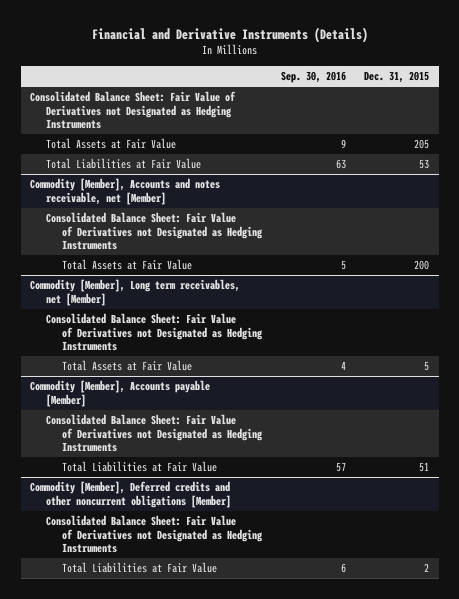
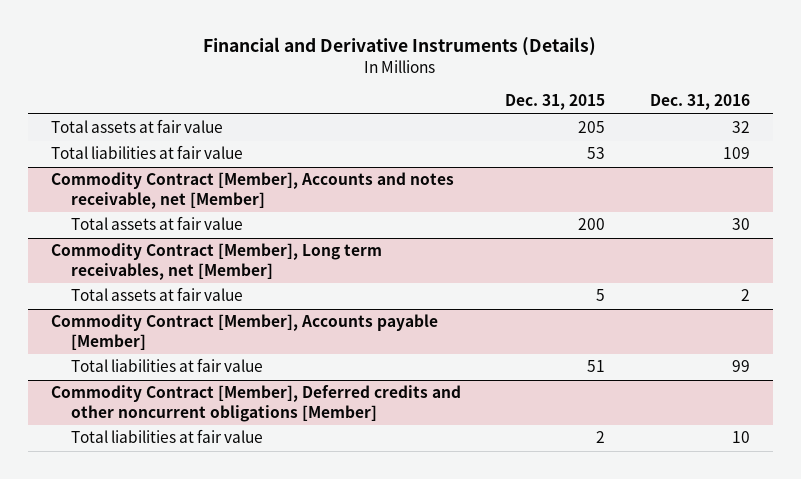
- | Sep. 30, 2016 | Dec. 31, 2015
+ | Dec. 31, 2015 | Dec. 31, 2016
- Consolidated Balance Sheet: Fair Value of Derivatives not Designated as Hedging Instruments
- Total Assets at Fair Value | 9 | 205
- Total Liabilities at Fair Value | 63 | 53
- Commodity [Member], Accounts and notes receivable, net [Member]
- Consolidated Balance Sheet: Fair Value of Derivatives not Designated as Hedging Instruments
- Total Assets at Fair Value | 5 | 200
- Commodity [Member], Long term receivables, net [Member]
- Consolidated Balance Sheet: Fair Value of Derivatives not Designated as Hedging Instruments
- Total Assets at Fair Value | 4 | 5
- Commodity [Member], Accounts payable [Member]
- Consolidated Balance Sheet: Fair Value of Derivatives not Designated as Hedging Instruments
- Total Liabilities at Fair Value | 57 | 51
- Commodity [Member], Deferred credits and other noncurrent obligations [Member]
- Consolidated Balance Sheet: Fair Value of Derivatives not Designated as Hedging Instruments
- Total Liabilities at Fair Value | 6 | 2
+ Total assets at fair value | 205 | 32
+ Total liabilities at fair value | 53 | 109
+ Commodity Contract [Member], Accounts and notes receivable, net [Member]
+ Total assets at fair value | 200 | 30
+ Commodity Contract [Member], Long term receivables, net [Member]
+ Total assets at fair value | 5 | 2
+ Commodity Contract [Member], Accounts payable [Member]
+ Total liabilities at fair value | 51 | 99
+ Commodity Contract [Member], Deferred credits and other noncurrent obligations [Member]
+ Total liabilities at fair value | 2 | 10

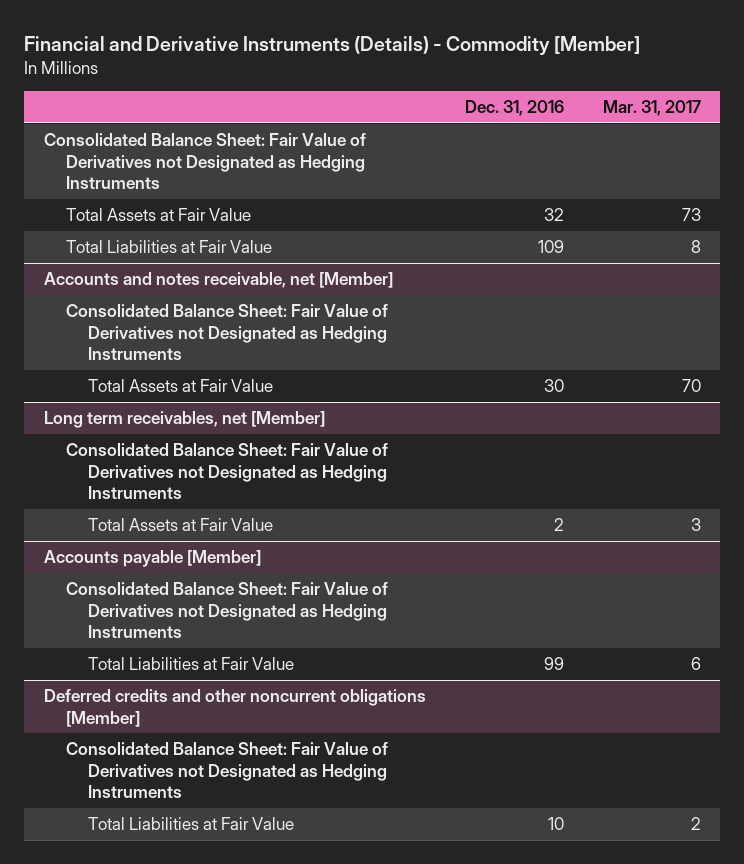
- Financial and Derivative Instruments (Details)
+ Financial and Derivative Instruments (Details) - Commodity [Member]
- | Dec. 31, 2015 | Dec. 31, 2016
+ | Dec. 31, 2016 | Mar. 31, 2017
- Total assets at fair value | 205 | 32
- Total liabilities at fair value | 53 | 109
- Commodity Contract [Member], Accounts and notes receivable, net [Member]
- Total assets at fair value | 200 | 30
- Commodity Contract [Member], Long term receivables, net [Member]
- Total assets at fair value | 5 | 2
- Commodity Contract [Member], Accounts payable [Member]
- Total liabilities at fair value | 51 | 99
- Commodity Contract [Member], Deferred credits and other noncurrent obligations [Member]
- Total liabilities at fair value | 2 | 10
+ Consolidated Balance Sheet: Fair Value of Derivatives not Designated as Hedging Instruments
+ Total Assets at Fair Value | 32 | 73
+ Total Liabilities at Fair Value | 109 | 8
+ Accounts and notes receivable, net [Member]
+ Consolidated Balance Sheet: Fair Value of Derivatives not Designated as Hedging Instruments
+ Total Assets at Fair Value | 30 | 70
+ Long term receivables, net [Member]
+ Consolidated Balance Sheet: Fair Value of Derivatives not Designated as Hedging Instruments
+ Total Assets at Fair Value | 2 | 3
+ Accounts payable [Member]
+ Consolidated Balance Sheet: Fair Value of Derivatives not Designated as Hedging Instruments
+ Total Liabilities at Fair Value | 99 | 6
+ Deferred credits and other noncurrent obligations [Member]
+ Consolidated Balance Sheet: Fair Value of Derivatives not Designated as Hedging Instruments
+ Total Liabilities at Fair Value | 10 | 2

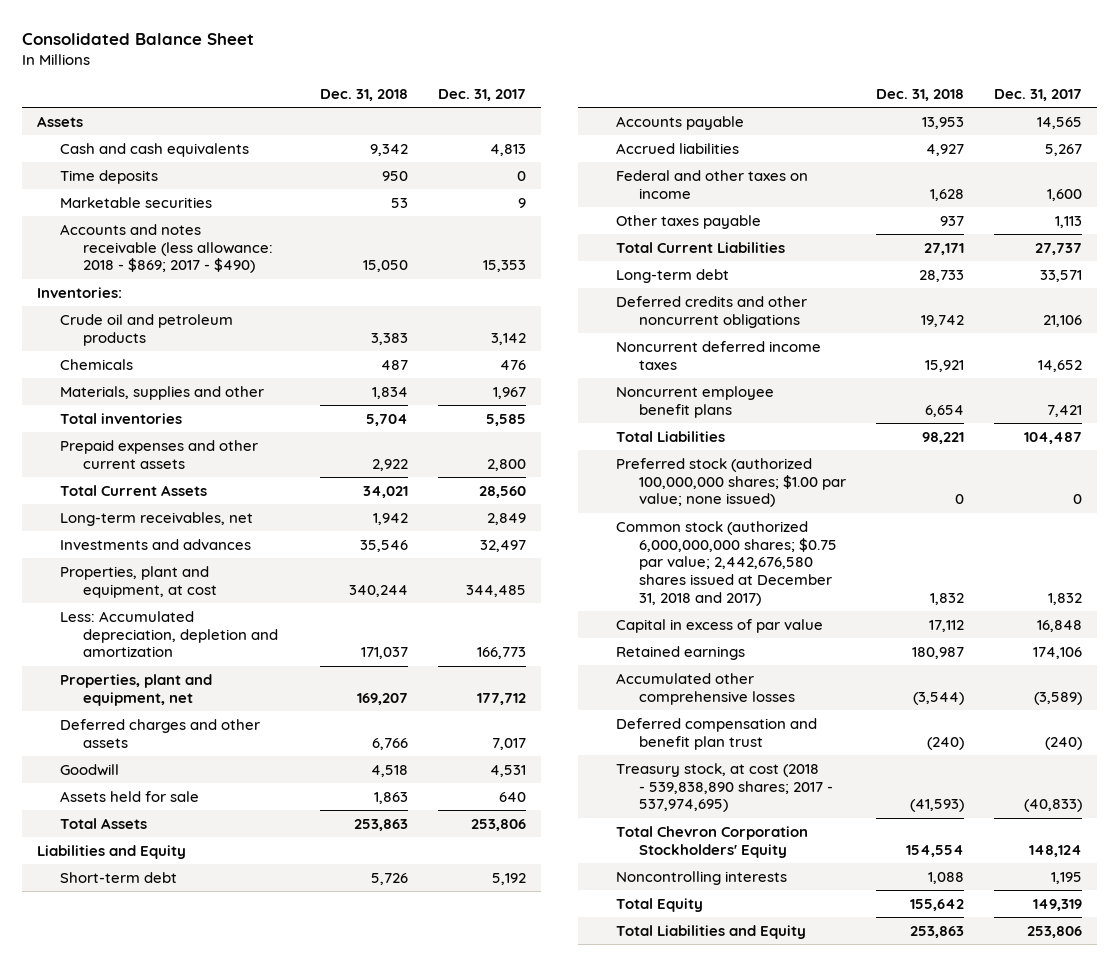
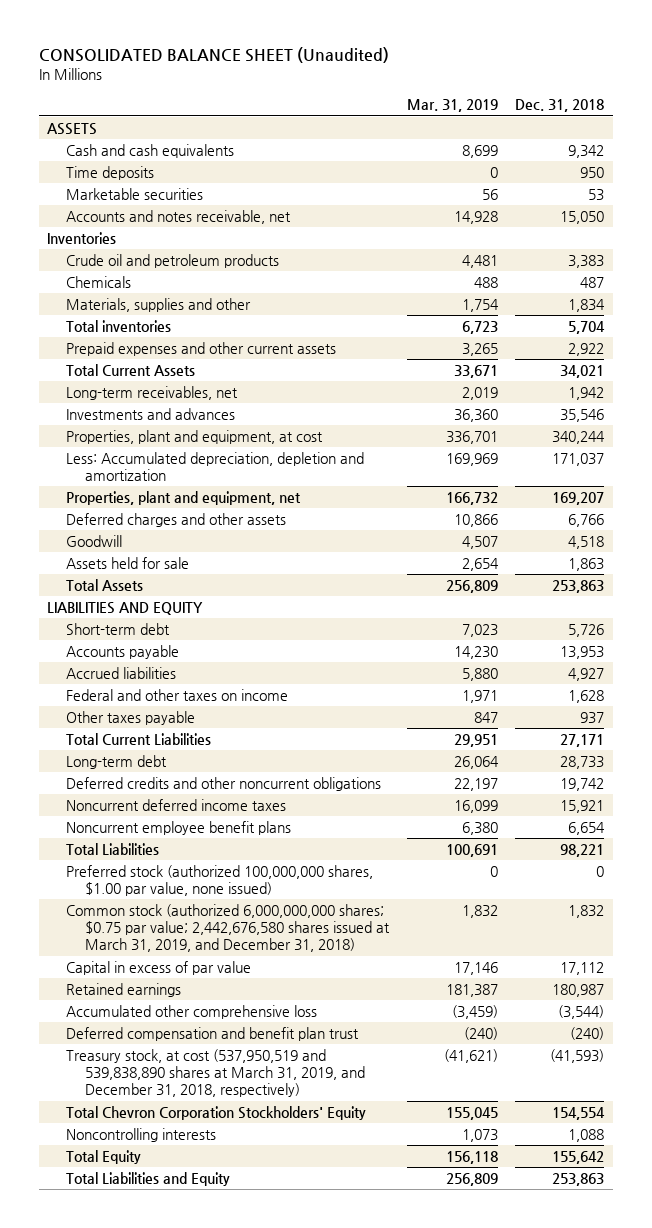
- Consolidated Balance Sheet
+ CONSOLIDATED BALANCE SHEET (Unaudited)
- | Dec. 31, 2018 | Dec. 31, 2017
+ | Mar. 31, 2019 | Dec. 31, 2018
- Assets
+ ASSETS
- Accounts and notes receivable (less allowance: 2018 - $869; 2017 - $490) | 15,050 | 15,353
- Inventories:
+ Accounts and notes receivable, net | 14,928 | 15,050
+ Inventories
- Liabilities and Equity
+ LIABILITIES AND EQUITY
- Preferred stock (authorized 100,000,000 shares; $1.00 par value; none issued) | 0 | 0
- Common stock (authorized 6,000,000,000 shares; $0.75 par value; 2,442,676,580 shares issued at December 31, 2018 and 2017) | 1,832 | 1,832
+ Preferred stock (authorized 100,000,000 shares, $1.00 par value, none issued) | 0 | 0
+ Common stock (authorized 6,000,000,000 shares; $0.75 par value; 2,442,676,580 shares issued at March 31, 2019, and December 31, 2018) | 1,832 | 1,832
- Accumulated other comprehensive losses | (3,544) | (3,589)
+ Accumulated other comprehensive loss | (3,459) | (3,544)
- Treasury stock, at cost (2018 - 539,838,890 shares; 2017 - 537,974,695) | (41,593) | (40,833)
+ Treasury stock, at cost (537,950,519 and 539,838,890 shares at March 31, 2019, and December 31, 2018, respectively) | (41,621) | (41,593)

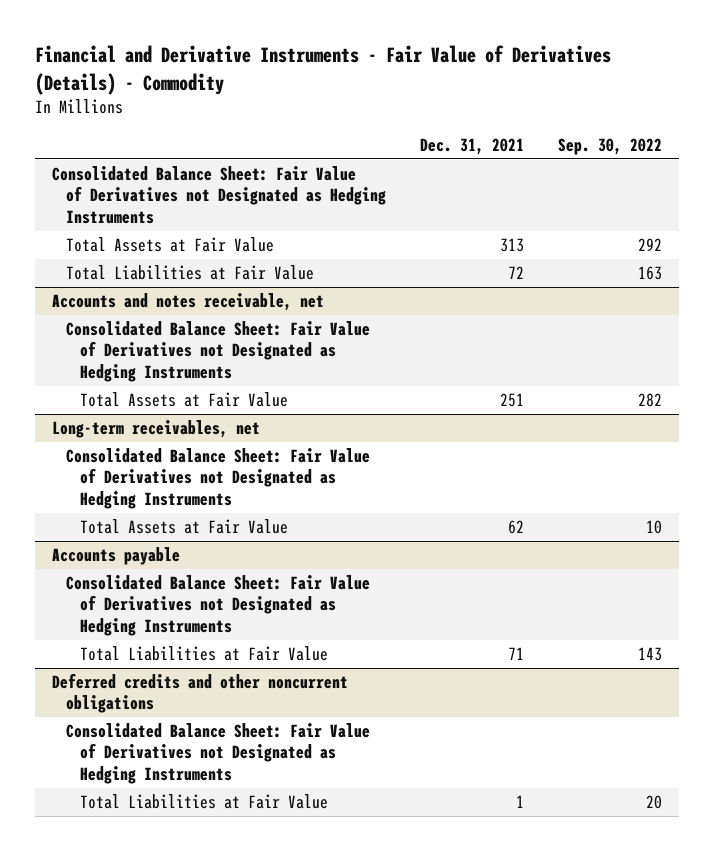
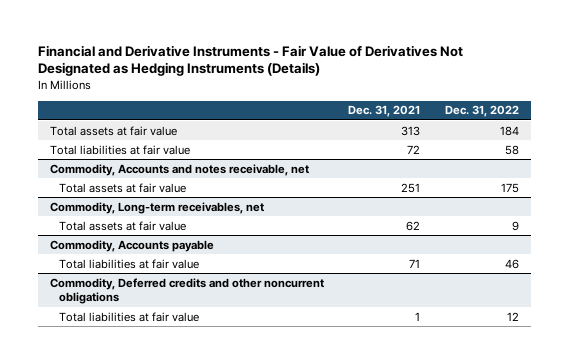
- Financial and Derivative Instruments - Fair Value of Derivatives (Details) - Commodity
+ Financial and Derivative Instruments - Fair Value of Derivatives Not Designated as Hedging Instruments (Details)
- | Dec. 31, 2021 | Sep. 30, 2022
+ | Dec. 31, 2021 | Dec. 31, 2022
- Consolidated Balance Sheet: Fair Value of Derivatives not Designated as Hedging Instruments
- Total Assets at Fair Value | 313 | 292
- Total Liabilities at Fair Value | 72 | 163
- Accounts and notes receivable, net
- Consolidated Balance Sheet: Fair Value of Derivatives not Designated as Hedging Instruments
- Total Assets at Fair Value | 251 | 282
- Long-term receivables, net
- Consolidated Balance Sheet: Fair Value of Derivatives not Designated as Hedging Instruments
- Total Assets at Fair Value | 62 | 10
- Accounts payable
- Consolidated Balance Sheet: Fair Value of Derivatives not Designated as Hedging Instruments
- Total Liabilities at Fair Value | 71 | 143
- Deferred credits and other noncurrent obligations
- Consolidated Balance Sheet: Fair Value of Derivatives not Designated as Hedging Instruments
- Total Liabilities at Fair Value | 1 | 20
+ Total assets at fair value | 313 | 184
+ Total liabilities at fair value | 72 | 58
+ Commodity, Accounts and notes receivable, net
+ Total assets at fair value | 251 | 175
+ Commodity, Long-term receivables, net
+ Total assets at fair value | 62 | 9
+ Commodity, Accounts payable
+ Total liabilities at fair value | 71 | 46
+ Commodity, Deferred credits and other noncurrent obligations
+ Total liabilities at fair value | 1 | 12

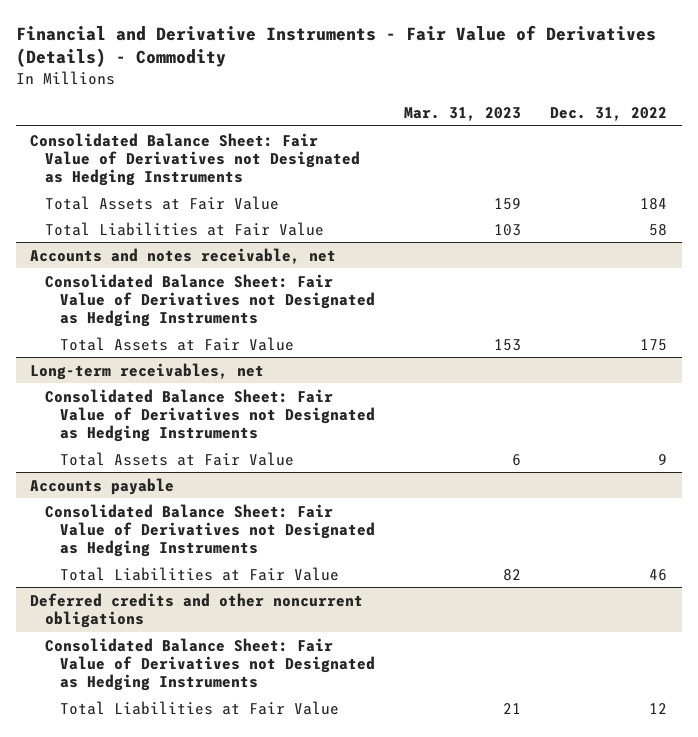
- Financial and Derivative Instruments - Fair Value of Derivatives Not Designated as Hedging Instruments (Details)
+ Financial and Derivative Instruments - Fair Value of Derivatives (Details) - Commodity
- | Dec. 31, 2021 | Dec. 31, 2022
+ | Mar. 31, 2023 | Dec. 31, 2022
- Total assets at fair value | 313 | 184
- Total liabilities at fair value | 72 | 58
- Commodity, Accounts and notes receivable, net
- Total assets at fair value | 251 | 175
- Commodity, Long-term receivables, net
- Total assets at fair value | 62 | 9
- Commodity, Accounts payable
- Total liabilities at fair value | 71 | 46
- Commodity, Deferred credits and other noncurrent obligations
- Total liabilities at fair value | 1 | 12
+ Consolidated Balance Sheet: Fair Value of Derivatives not Designated as Hedging Instruments
+ Total Assets at Fair Value | 159 | 184
+ Total Liabilities at Fair Value | 103 | 58
+ Accounts and notes receivable, net
+ Consolidated Balance Sheet: Fair Value of Derivatives not Designated as Hedging Instruments
+ Total Assets at Fair Value | 153 | 175
+ Long-term receivables, net
+ Consolidated Balance Sheet: Fair Value of Derivatives not Designated as Hedging Instruments
+ Total Assets at Fair Value | 6 | 9
+ Accounts payable
+ Consolidated Balance Sheet: Fair Value of Derivatives not Designated as Hedging Instruments
+ Total Liabilities at Fair Value | 82 | 46
+ Deferred credits and other noncurrent obligations
+ Consolidated Balance Sheet: Fair Value of Derivatives not Designated as Hedging Instruments
+ Total Liabilities at Fair Value | 21 | 12

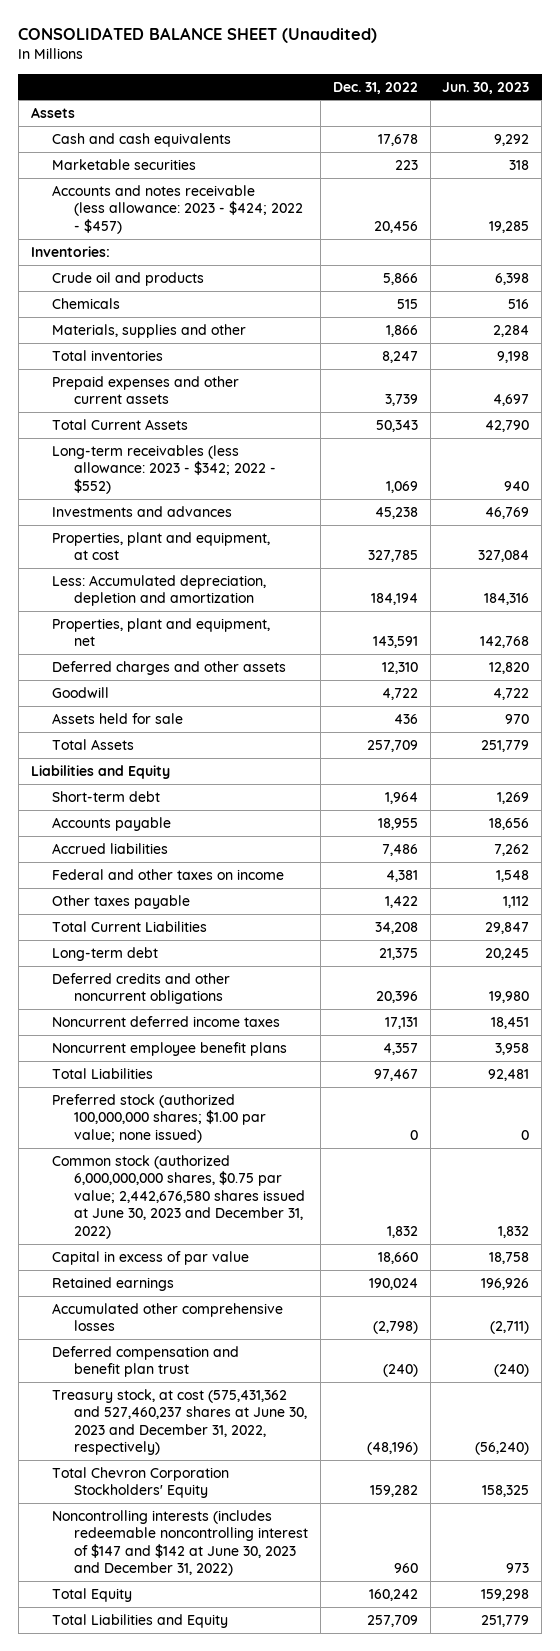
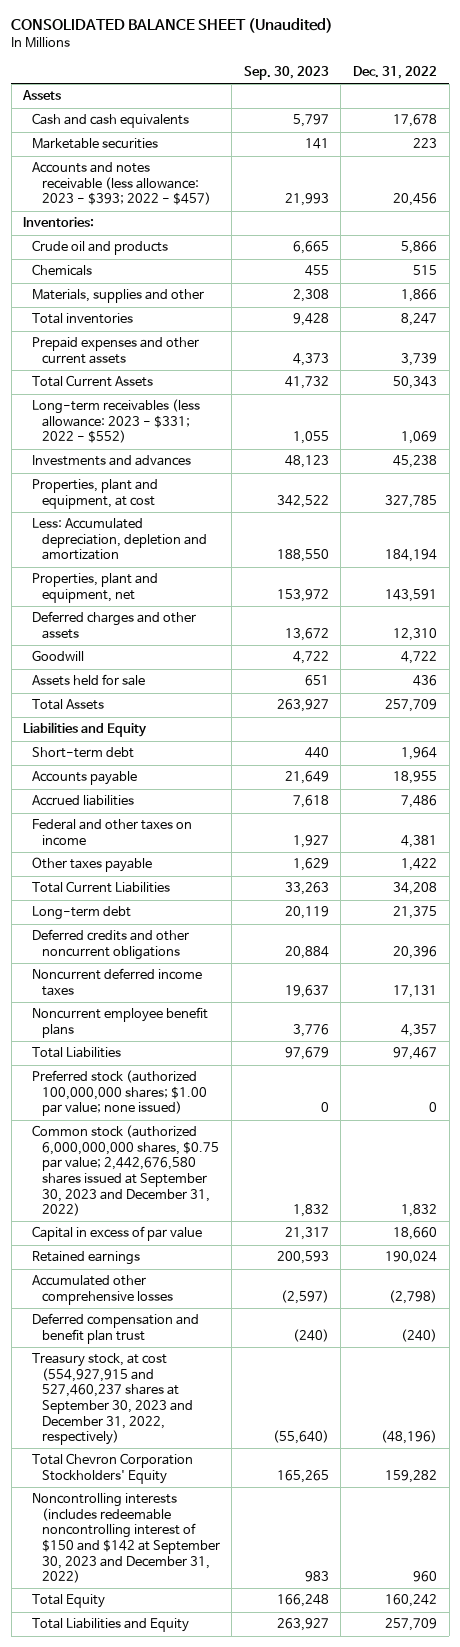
- | Dec. 31, 2022 | Jun. 30, 2023
+ | Sep. 30, 2023 | Dec. 31, 2022
- Accounts and notes receivable (less allowance: 2023 - $424; 2022 - $457) | 20,456 | 19,285
+ Accounts and notes receivable (less allowance: 2023 - $393; 2022 - $457) | 21,993 | 20,456
- Long-term receivables (less allowance: 2023 - $342; 2022 - $552) | 1,069 | 940
+ Long-term receivables (less allowance: 2023 - $331; 2022 - $552) | 1,055 | 1,069
- Common stock (authorized 6,000,000,000 shares, $0.75 par value; 2,442,676,580 shares issued at June 30, 2023 and December 31, 2022) | 1,832 | 1,832
+ Common stock (authorized 6,000,000,000 shares, $0.75 par value; 2,442,676,580 shares issued at September 30, 2023 and December 31, 2022) | 1,832 | 1,832
- Treasury stock, at cost (575,431,362 and 527,460,237 shares at June 30, 2023 and December 31, 2022, respectively) | (48,196) | (56,240)
+ Treasury stock, at cost (554,927,915 and 527,460,237 shares at September 30, 2023 and December 31, 2022, respectively) | (55,640) | (48,196)
- Noncontrolling interests (includes redeemable noncontrolling interest of $147 and $142 at June 30, 2023 and December 31, 2022) | 960 | 973
+ Noncontrolling interests (includes redeemable noncontrolling interest of $150 and $142 at September 30, 2023 and December 31, 2022) | 983 | 960

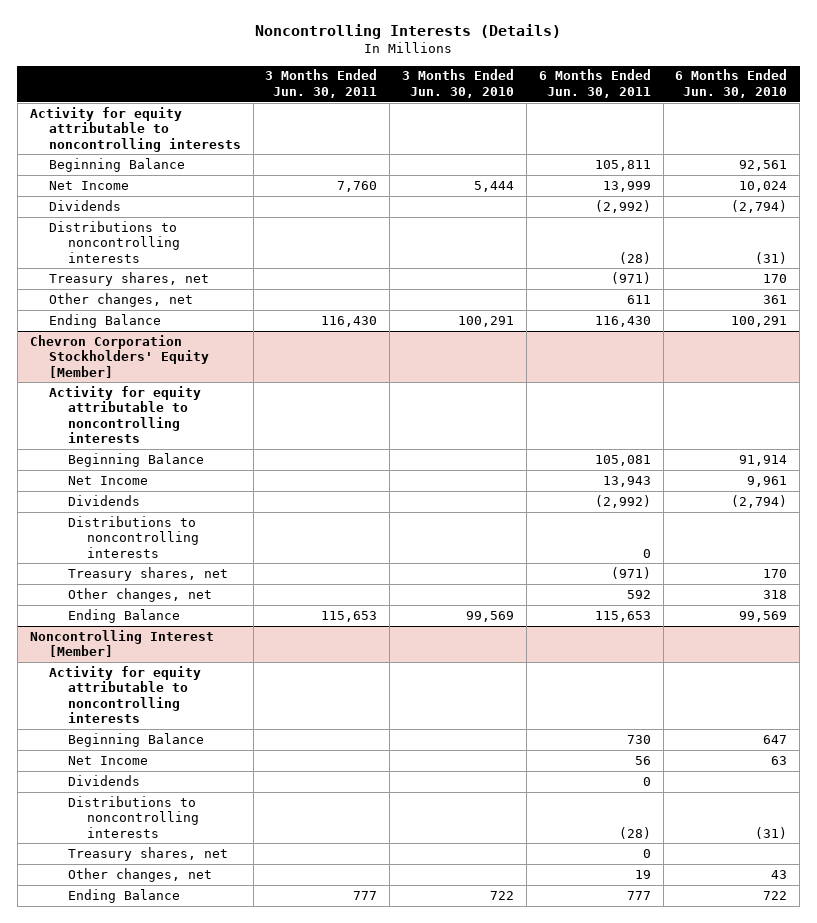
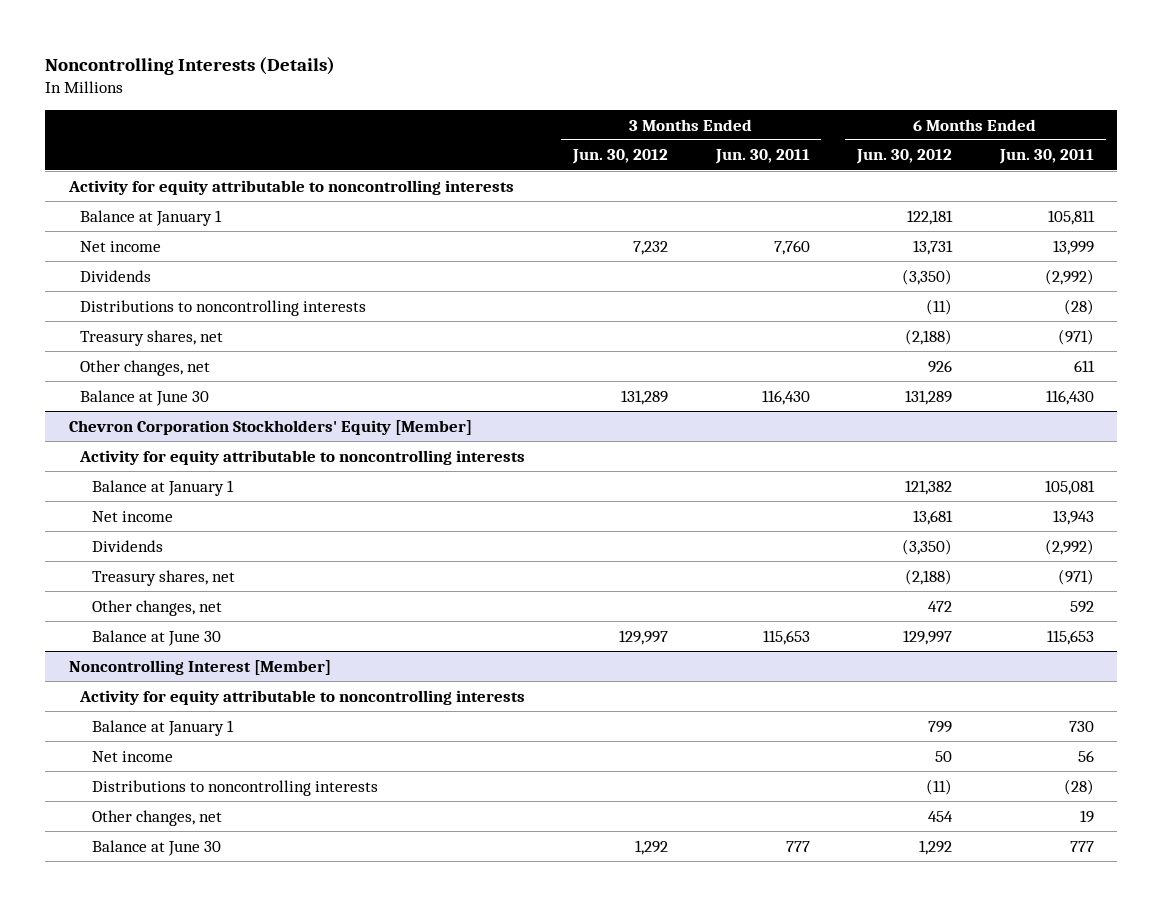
- | 3 Months Ended Jun. 30, 2011 | 3 Months Ended Jun. 30, 2010 | 6 Months Ended Jun. 30, 2011 | 6 Months Ended Jun. 30, 2010
+ | 3 Months Ended Jun. 30, 2012 | 3 Months Ended Jun. 30, 2011 | 6 Months Ended Jun. 30, 2012 | 6 Months Ended Jun. 30, 2011
- Beginning Balance | | | 105,811 | 92,561
- Net Income | 7,760 | 5,444 | 13,999 | 10,024
+ Balance at January 1 | | | 122,181 | 105,811
+ Net income | 7,232 | 7,760 | 13,731 | 13,999
- Ending Balance | 116,430 | 100,291 | 116,430 | 100,291
+ Balance at June 30 | 131,289 | 116,430 | 131,289 | 116,430
@ Chevron Corporation Stockholders' Equity [Member]
- Beginning Balance | | | 105,081 | 91,914
- Net Income | | | 13,943 | 9,961
+ Balance at January 1 | | | 121,382 | 105,081
+ Net income | | | 13,681 | 13,943
- Distributions to noncontrolling interests | | | 0 |
- Ending Balance | 115,653 | 99,569 | 115,653 | 99,569
+ Balance at June 30 | 129,997 | 115,653 | 129,997 | 115,653
@ Noncontrolling Interest [Member]
- Beginning Balance | | | 730 | 647
- Net Income | | | 56 | 63
- Dividends | | | 0 |
+ Balance at January 1 | | | 799 | 730
+ Net income | | | 50 | 56
- Treasury shares, net | | | 0 |
- Ending Balance | 777 | 722 | 777 | 722
+ Balance at June 30 | 1,292 | 777 | 1,292 | 777

